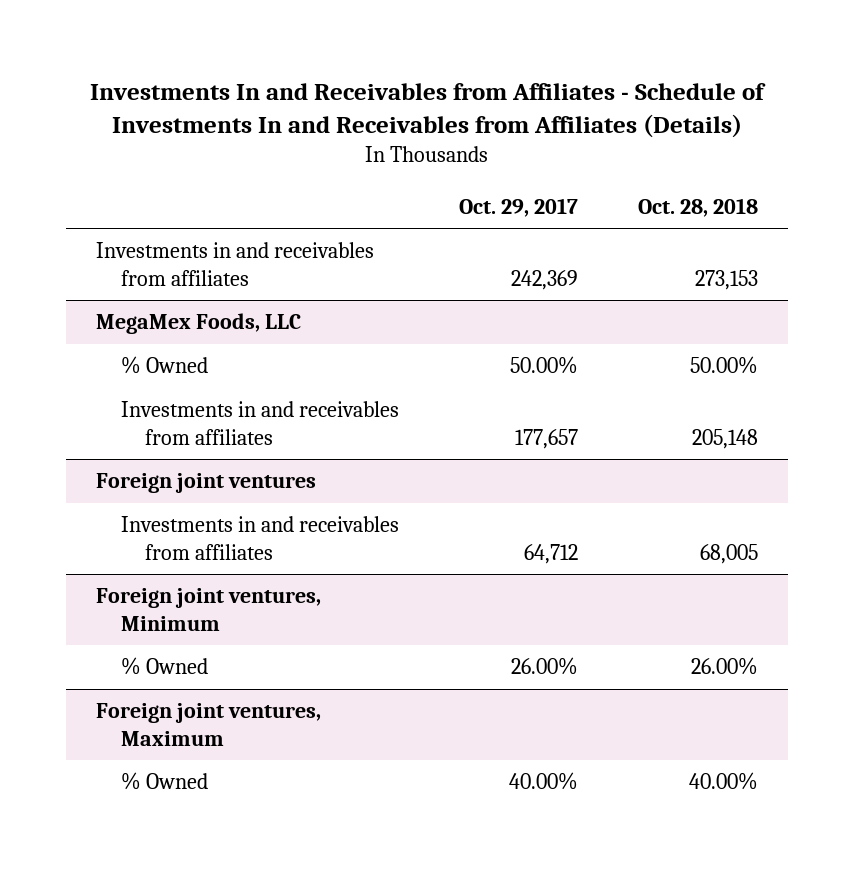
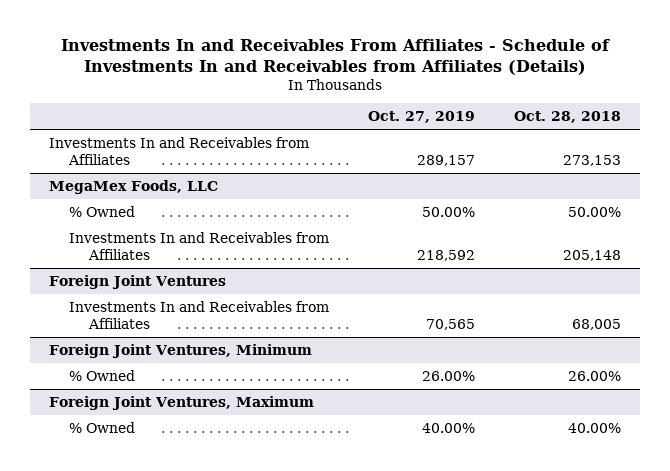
- Investments In and Receivables from Affiliates - Schedule of Investments In and Receivables from Affiliates (Details)
+ Investments In and Receivables From Affiliates - Schedule of Investments In and Receivables from Affiliates (Details)
- | Oct. 29, 2017 | Oct. 28, 2018
+ | Oct. 27, 2019 | Oct. 28, 2018
- Investments in and receivables from affiliates | 242,369 | 273,153
+ Investments In and Receivables from Affiliates | 289,157 | 273,153
@ MegaMex Foods, LLC
- Investments in and receivables from affiliates | 177,657 | 205,148
- Foreign joint ventures
- Investments in and receivables from affiliates | 64,712 | 68,005
- Foreign joint ventures, Minimum
@ MegaMex Foods, LLC
+ Investments In and Receivables from Affiliates | 218,592 | 205,148
+ Foreign Joint Ventures
+ Investments In and Receivables from Affiliates | 70,565 | 68,005
+ Foreign Joint Ventures, Minimum
- Foreign joint ventures, Maximum
+ Foreign Joint Ventures, Maximum

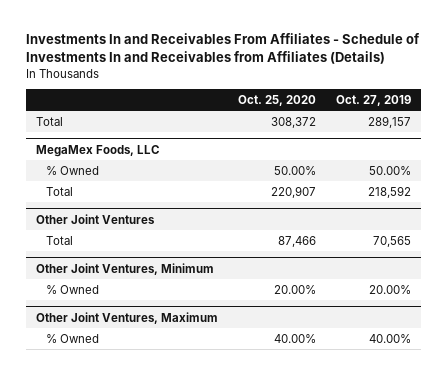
- | Oct. 27, 2019 | Oct. 28, 2018
+ | Oct. 25, 2020 | Oct. 27, 2019
- Investments In and Receivables from Affiliates | 289,157 | 273,153
+ Total | 308,372 | 289,157
@ MegaMex Foods, LLC
- Investments In and Receivables from Affiliates | 218,592 | 205,148
- Foreign Joint Ventures
- Investments In and Receivables from Affiliates | 70,565 | 68,005
- Foreign Joint Ventures, Minimum
- % Owned | 26.00% | 26.00%
- Foreign Joint Ventures, Maximum
@ MegaMex Foods, LLC
+ Total | 220,907 | 218,592
+ Other Joint Ventures
+ Total | 87,466 | 70,565
+ Other Joint Ventures, Minimum
+ % Owned | 20.00% | 20.00%
+ Other Joint Ventures, Maximum

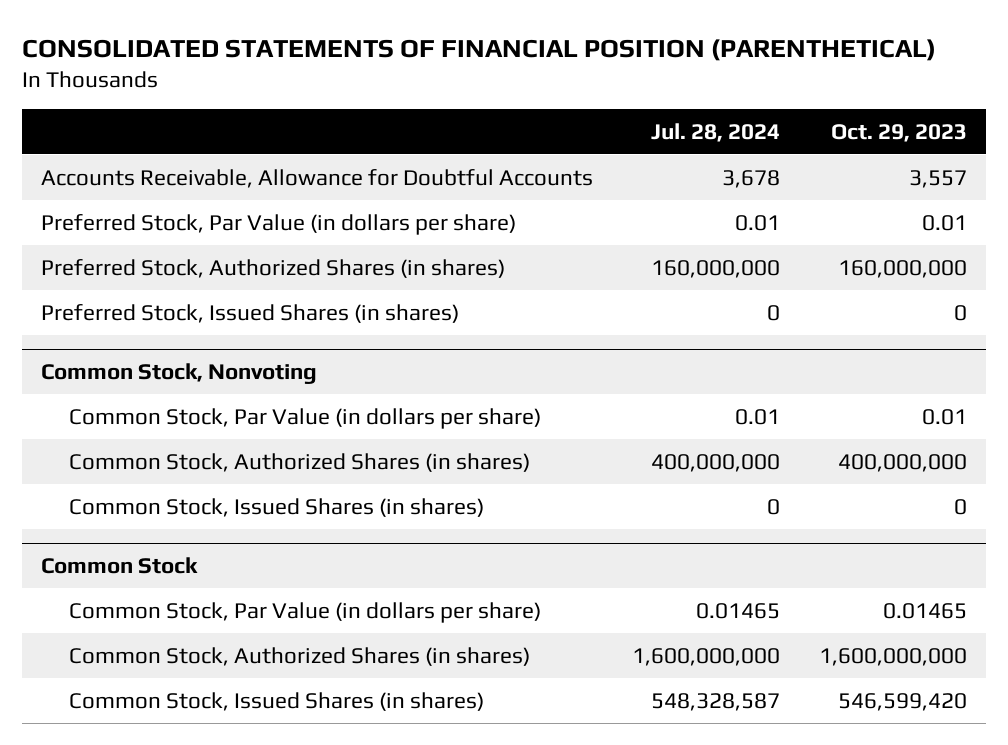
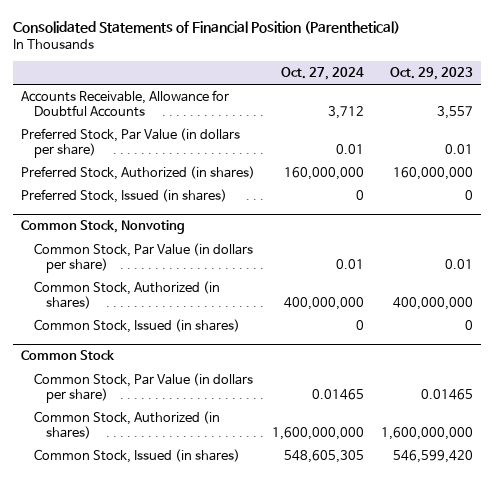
- CONSOLIDATED STATEMENTS OF FINANCIAL POSITION (PARENTHETICAL)
+ Consolidated Statements of Financial Position (Parenthetical)
- | Jul. 28, 2024 | Oct. 29, 2023
+ | Oct. 27, 2024 | Oct. 29, 2023
- Preferred Stock, Authorized Shares (in shares) | 160,000,000 | 160,000,000
- Preferred Stock, Issued Shares (in shares) | 0 | 0
+ Preferred Stock, Authorized (in shares) | 160,000,000 | 160,000,000
+ Preferred Stock, Issued (in shares) | 0 | 0
@ Common Stock, Nonvoting
- Common Stock, Authorized Shares (in shares) | 400,000,000 | 400,000,000
- Common Stock, Issued Shares (in shares) | 0 | 0
+ Common Stock, Authorized (in shares) | 400,000,000 | 400,000,000
+ Common Stock, Issued (in shares) | 0 | 0
@ Common Stock
- Common Stock, Authorized Shares (in shares) | 1,600,000,000 | 1,600,000,000
- Common Stock, Issued Shares (in shares) | 548,328,587 | 546,599,420
+ Common Stock, Authorized (in shares) | 1,600,000,000 | 1,600,000,000
+ Common Stock, Issued (in shares) | 548,605,305 | 546,599,420

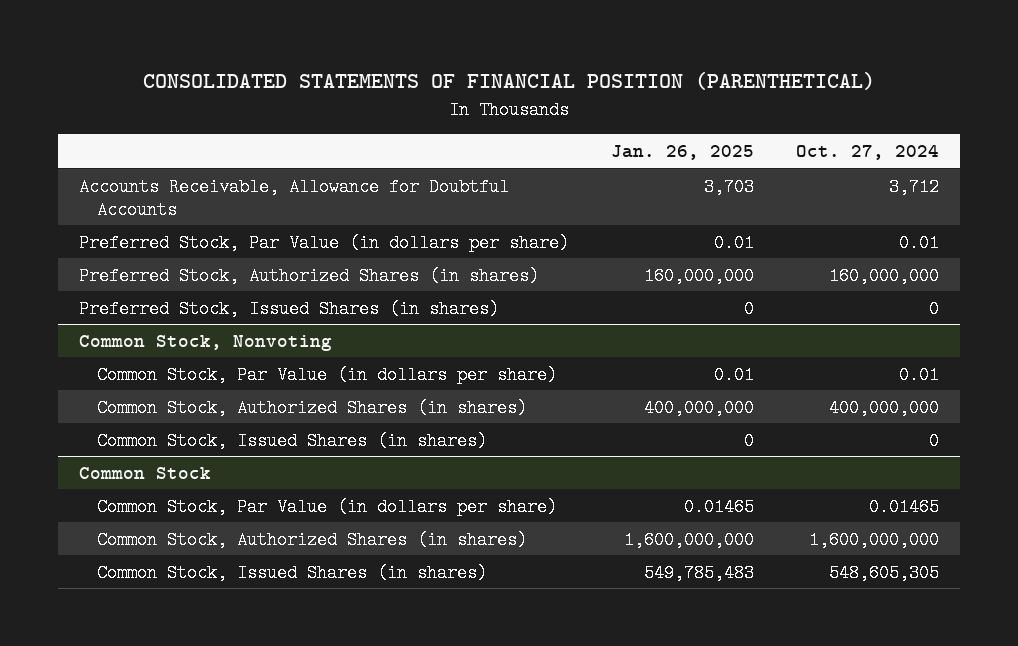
- Consolidated Statements of Financial Position (Parenthetical)
+ CONSOLIDATED STATEMENTS OF FINANCIAL POSITION (PARENTHETICAL)
- | Oct. 27, 2024 | Oct. 29, 2023
+ | Jan. 26, 2025 | Oct. 27, 2024
- Preferred Stock, Authorized (in shares) | 160,000,000 | 160,000,000
- Preferred Stock, Issued (in shares) | 0 | 0
+ Preferred Stock, Authorized Shares (in shares) | 160,000,000 | 160,000,000
+ Preferred Stock, Issued Shares (in shares) | 0 | 0
@ Common Stock, Nonvoting
- Common Stock, Authorized (in shares) | 400,000,000 | 400,000,000
- Common Stock, Issued (in shares) | 0 | 0
+ Common Stock, Authorized Shares (in shares) | 400,000,000 | 400,000,000
+ Common Stock, Issued Shares (in shares) | 0 | 0
@ Common Stock
- Common Stock, Authorized (in shares) | 1,600,000,000 | 1,600,000,000
- Common Stock, Issued (in shares) | 548,605,305 | 546,599,420
+ Common Stock, Authorized Shares (in shares) | 1,600,000,000 | 1,600,000,000
+ Common Stock, Issued Shares (in shares) | 549,785,483 | 548,605,305

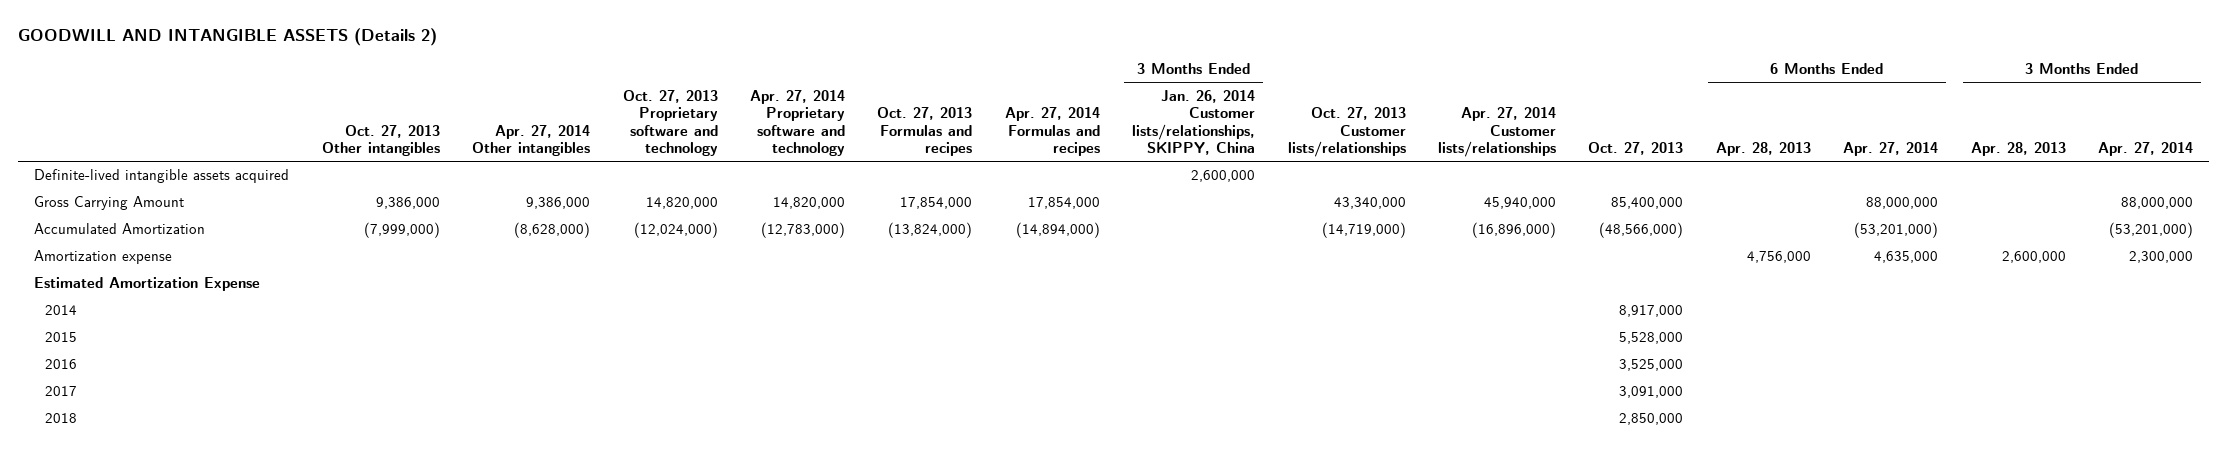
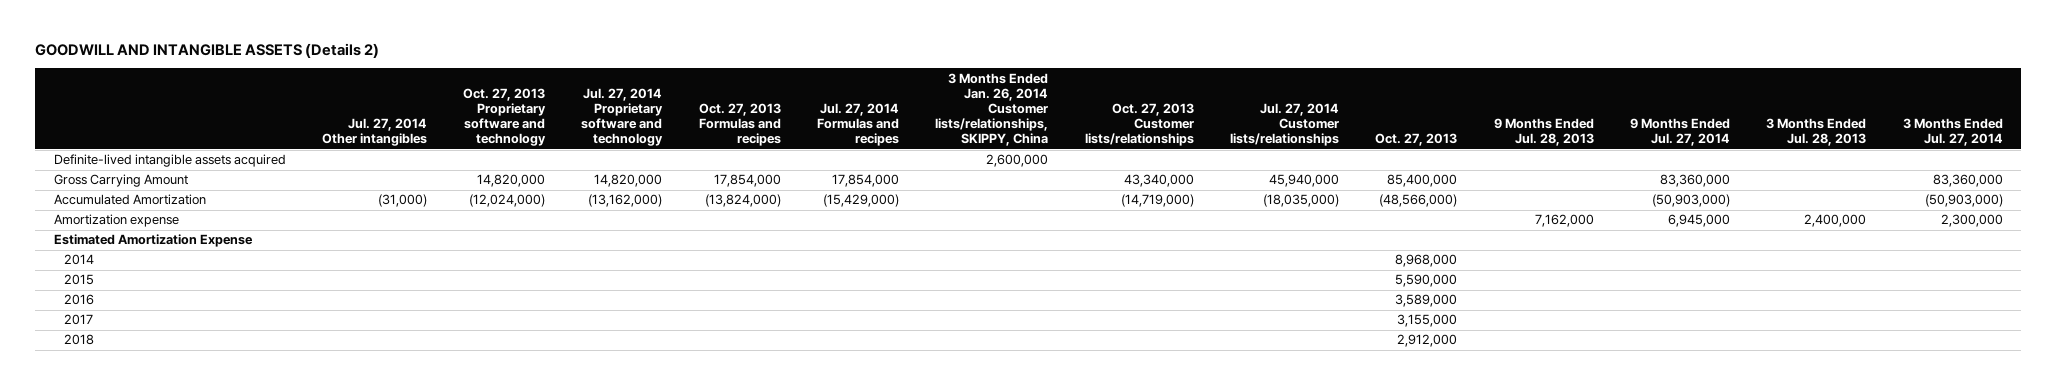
- | Oct. 27, 2013 Other intangibles | Apr. 27, 2014 Other intangibles | Oct. 27, 2013 Proprietary software and technology | Apr. 27, 2014 Proprietary software and technology | Oct. 27, 2013 Formulas and recipes | Apr. 27, 2014 Formulas and recipes | 3 Months Ended Jan. 26, 2014 Customer lists/relationships, SKIPPY, China | Oct. 27, 2013 Customer lists/relationships | Apr. 27, 2014 Customer lists/relationships | Oct. 27, 2013 | 6 Months Ended Apr. 28, 2013 | 6 Months Ended Apr. 27, 2014 | 3 Months Ended Apr. 28, 2013 | 3 Months Ended Apr. 27, 2014
+ | Jul. 27, 2014 Other intangibles | Oct. 27, 2013 Proprietary software and technology | Jul. 27, 2014 Proprietary software and technology | Oct. 27, 2013 Formulas and recipes | Jul. 27, 2014 Formulas and recipes | 3 Months Ended Jan. 26, 2014 Customer lists/relationships, SKIPPY, China | Oct. 27, 2013 Customer lists/relationships | Jul. 27, 2014 Customer lists/relationships | Oct. 27, 2013 | 9 Months Ended Jul. 28, 2013 | 9 Months Ended Jul. 27, 2014 | 3 Months Ended Jul. 28, 2013 | 3 Months Ended Jul. 27, 2014
- 2014 | | | | | | | | | | 8,917,000 | | | |
- 2015 | | | | | | | | | | 5,528,000 | | | |
- 2016 | | | | | | | | | | 3,525,000 | | | |
- 2017 | | | | | | | | | | 3,091,000 | | | |
- 2018 | | | | | | | | | | 2,850,000 | | | |
+ 2014 | | | | | | | | | 8,968,000 | | | |
+ 2015 | | | | | | | | | 5,590,000 | | | |
+ 2016 | | | | | | | | | 3,589,000 | | | |
+ 2017 | | | | | | | | | 3,155,000 | | | |
+ 2018 | | | | | | | | | 2,912,000 | | | |

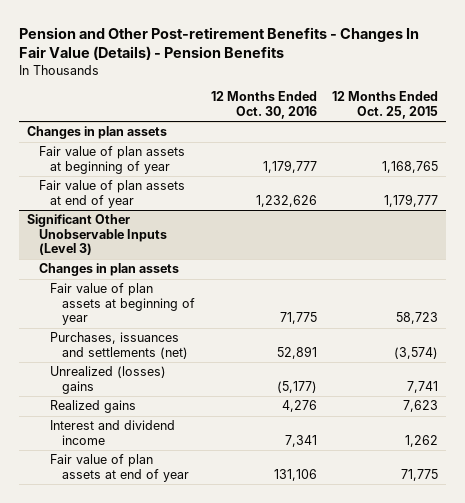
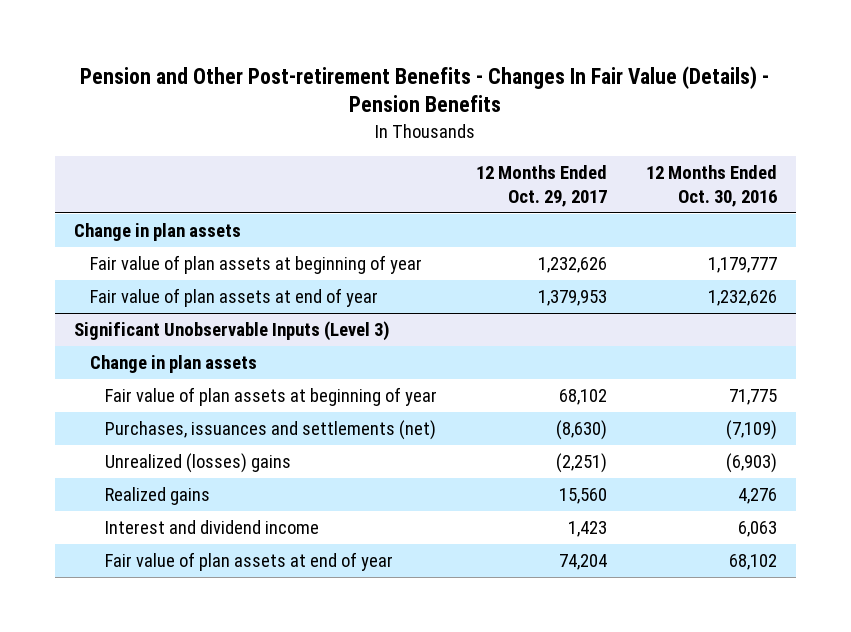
- | 12 Months Ended Oct. 30, 2016 | 12 Months Ended Oct. 25, 2015
+ | 12 Months Ended Oct. 29, 2017 | 12 Months Ended Oct. 30, 2016
- Changes in plan assets
+ Change in plan assets
- Significant Other Unobservable Inputs (Level 3)
- Changes in plan assets
+ Significant Unobservable Inputs (Level 3)
+ Change in plan assets
- Purchases, issuances and settlements (net) | 52,891 | (3,574)
- Unrealized (losses) gains | (5,177) | 7,741
+ Purchases, issuances and settlements (net) | (8,630) | (7,109)
+ Unrealized (losses) gains | (2,251) | (6,903)
- Interest and dividend income | 7,341 | 1,262
- Fair value of plan assets at end of year | 131,106 | 71,775
+ Interest and dividend income | 1,423 | 6,063
+ Fair value of plan assets at end of year | 74,204 | 68,102

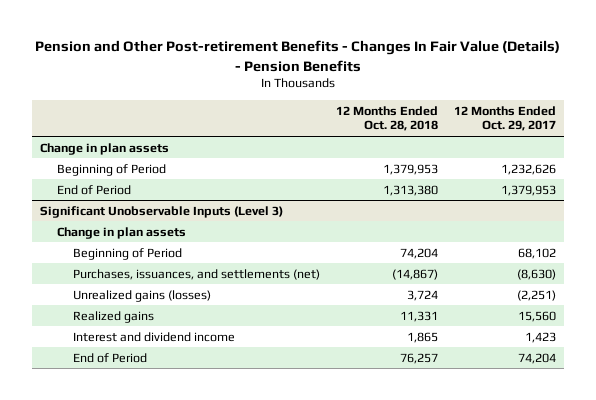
- | 12 Months Ended Oct. 29, 2017 | 12 Months Ended Oct. 30, 2016
+ | 12 Months Ended Oct. 28, 2018 | 12 Months Ended Oct. 29, 2017
- Fair value of plan assets at beginning of year | 1,232,626 | 1,179,777
- Fair value of plan assets at end of year | 1,379,953 | 1,232,626
+ Beginning of Period | 1,379,953 | 1,232,626
+ End of Period | 1,313,380 | 1,379,953
@ Significant Unobservable Inputs (Level 3)
- Fair value of plan assets at beginning of year | 68,102 | 71,775
- Purchases, issuances and settlements (net) | (8,630) | (7,109)
- Unrealized (losses) gains | (2,251) | (6,903)
+ Beginning of Period | 74,204 | 68,102
+ Purchases, issuances, and settlements (net) | (14,867) | (8,630)
+ Unrealized gains (losses) | 3,724 | (2,251)
- Fair value of plan assets at end of year | 74,204 | 68,102
+ End of Period | 76,257 | 74,204

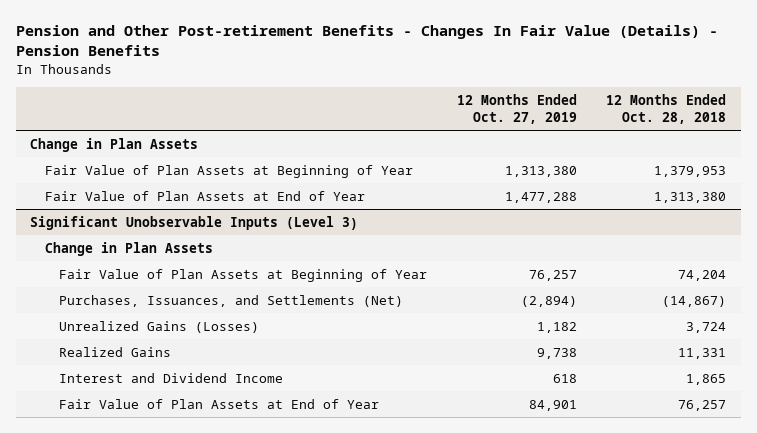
- | 12 Months Ended Oct. 28, 2018 | 12 Months Ended Oct. 29, 2017
+ | 12 Months Ended Oct. 27, 2019 | 12 Months Ended Oct. 28, 2018
- Change in plan assets
- Beginning of Period | 1,379,953 | 1,232,626
- End of Period | 1,313,380 | 1,379,953
+ Change in Plan Assets
+ Fair Value of Plan Assets at Beginning of Year | 1,313,380 | 1,379,953
+ Fair Value of Plan Assets at End of Year | 1,477,288 | 1,313,380
@ Significant Unobservable Inputs (Level 3)
- Change in plan assets
- Beginning of Period | 74,204 | 68,102
- Purchases, issuances, and settlements (net) | (14,867) | (8,630)
- Unrealized gains (losses) | 3,724 | (2,251)
- Realized gains | 11,331 | 15,560
- Interest and dividend income | 1,865 | 1,423
- End of Period | 76,257 | 74,204
+ Change in Plan Assets
+ Fair Value of Plan Assets at Beginning of Year | 76,257 | 74,204
+ Purchases, Issuances, and Settlements (Net) | (2,894) | (14,867)
+ Unrealized Gains (Losses) | 1,182 | 3,724
+ Realized Gains | 9,738 | 11,331
+ Interest and Dividend Income | 618 | 1,865
+ Fair Value of Plan Assets at End of Year | 84,901 | 76,257

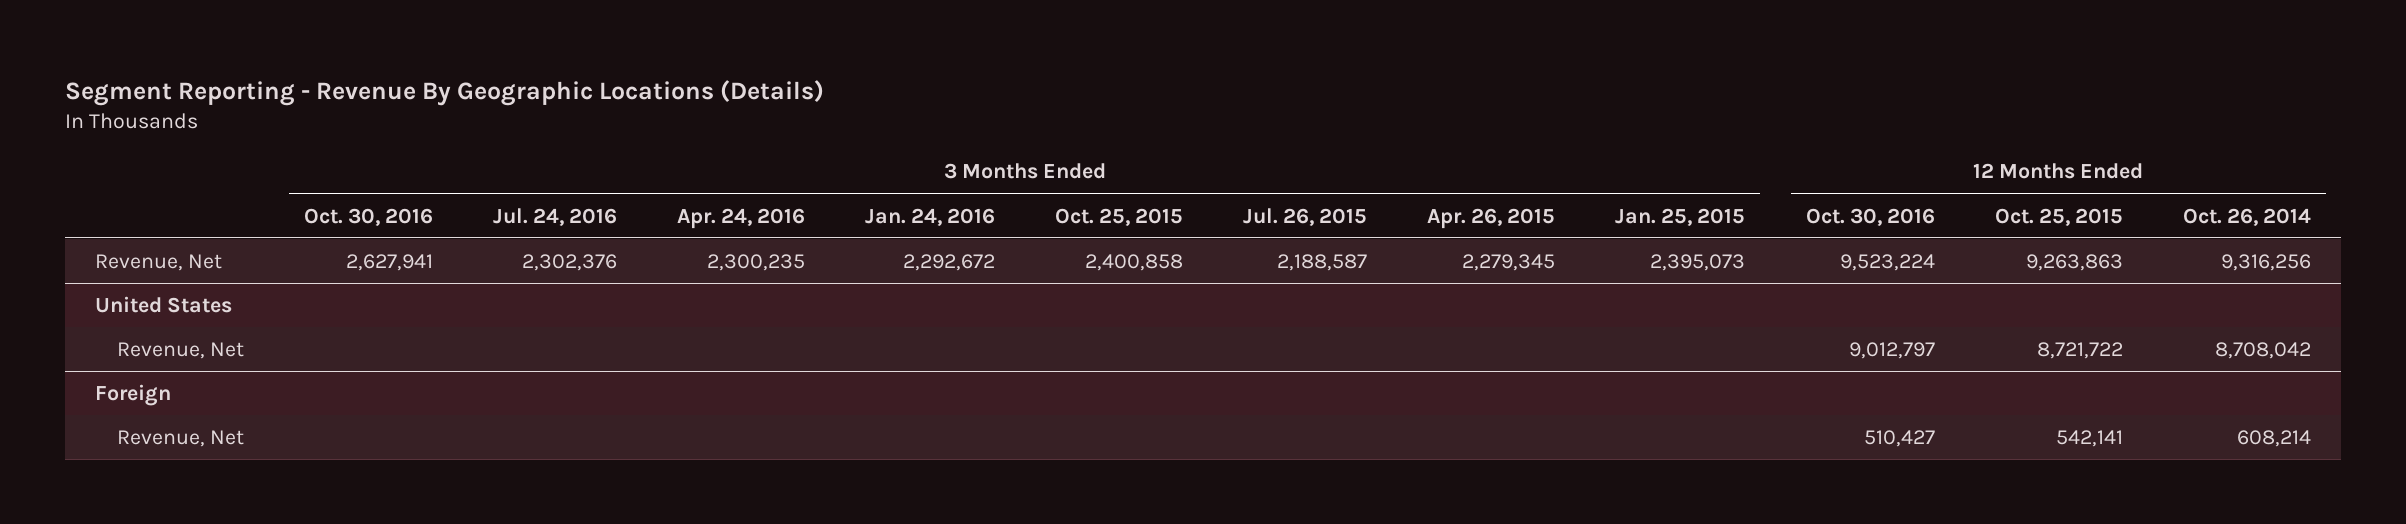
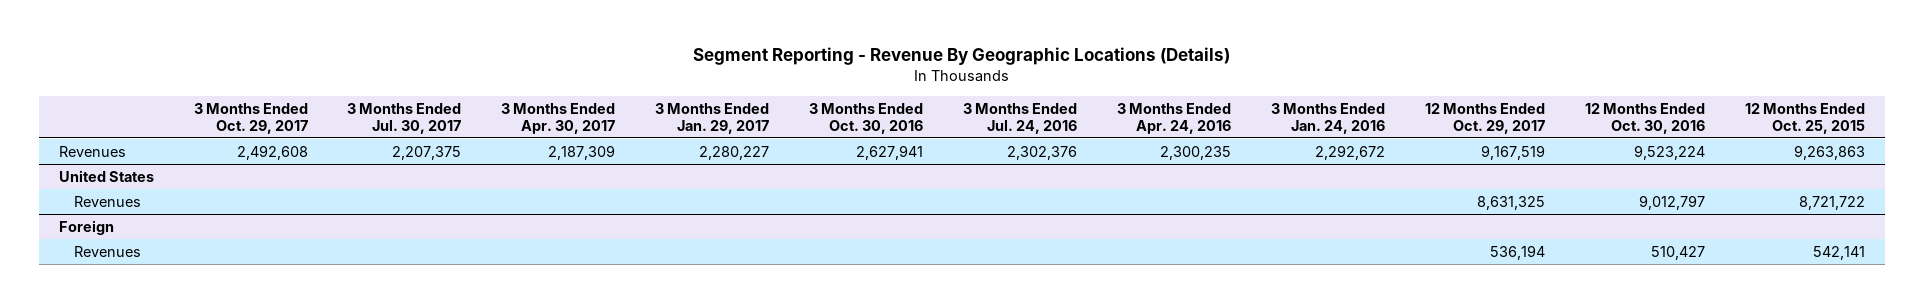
- | 3 Months Ended Oct. 30, 2016 | 3 Months Ended Jul. 24, 2016 | 3 Months Ended Apr. 24, 2016 | 3 Months Ended Jan. 24, 2016 | 3 Months Ended Oct. 25, 2015 | 3 Months Ended Jul. 26, 2015 | 3 Months Ended Apr. 26, 2015 | 3 Months Ended Jan. 25, 2015 | 12 Months Ended Oct. 30, 2016 | 12 Months Ended Oct. 25, 2015 | 12 Months Ended Oct. 26, 2014
+ | 3 Months Ended Oct. 29, 2017 | 3 Months Ended Jul. 30, 2017 | 3 Months Ended Apr. 30, 2017 | 3 Months Ended Jan. 29, 2017 | 3 Months Ended Oct. 30, 2016 | 3 Months Ended Jul. 24, 2016 | 3 Months Ended Apr. 24, 2016 | 3 Months Ended Jan. 24, 2016 | 12 Months Ended Oct. 29, 2017 | 12 Months Ended Oct. 30, 2016 | 12 Months Ended Oct. 25, 2015
- Revenue, Net | 2,627,941 | 2,302,376 | 2,300,235 | 2,292,672 | 2,400,858 | 2,188,587 | 2,279,345 | 2,395,073 | 9,523,224 | 9,263,863 | 9,316,256
+ Revenues | 2,492,608 | 2,207,375 | 2,187,309 | 2,280,227 | 2,627,941 | 2,302,376 | 2,300,235 | 2,292,672 | 9,167,519 | 9,523,224 | 9,263,863
@ United States
- Revenue, Net | | | | | | | | | 9,012,797 | 8,721,722 | 8,708,042
+ Revenues | | | | | | | | | 8,631,325 | 9,012,797 | 8,721,722
@ Foreign
- Revenue, Net | | | | | | | | | 510,427 | 542,141 | 608,214
+ Revenues | | | | | | | | | 536,194 | 510,427 | 542,141

